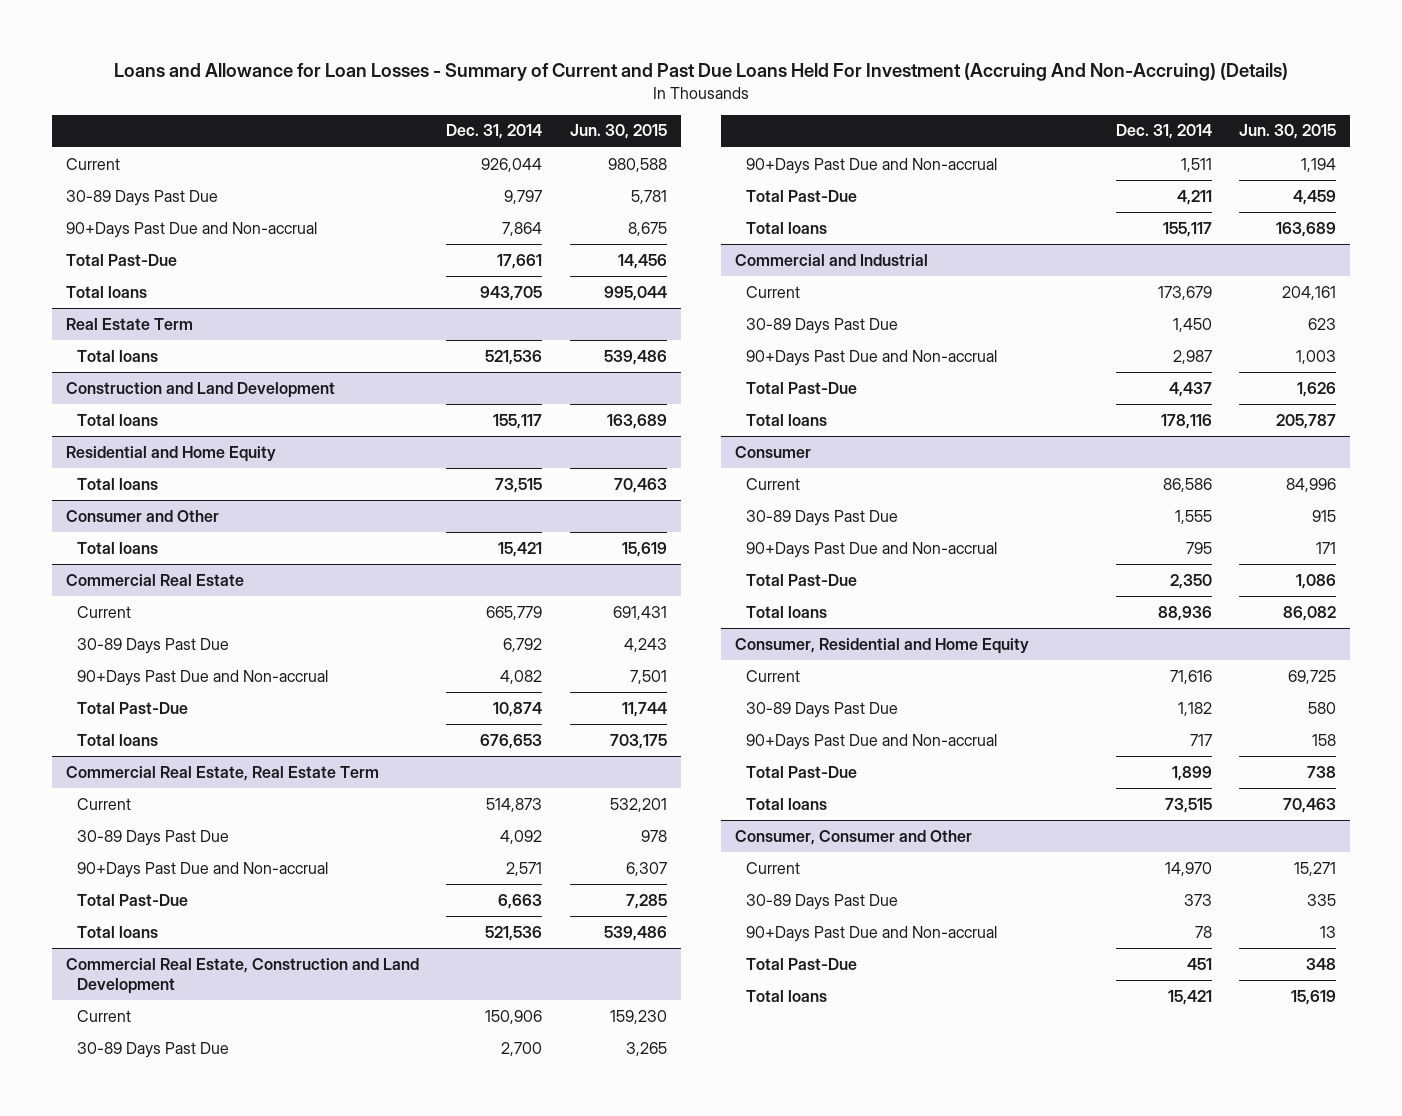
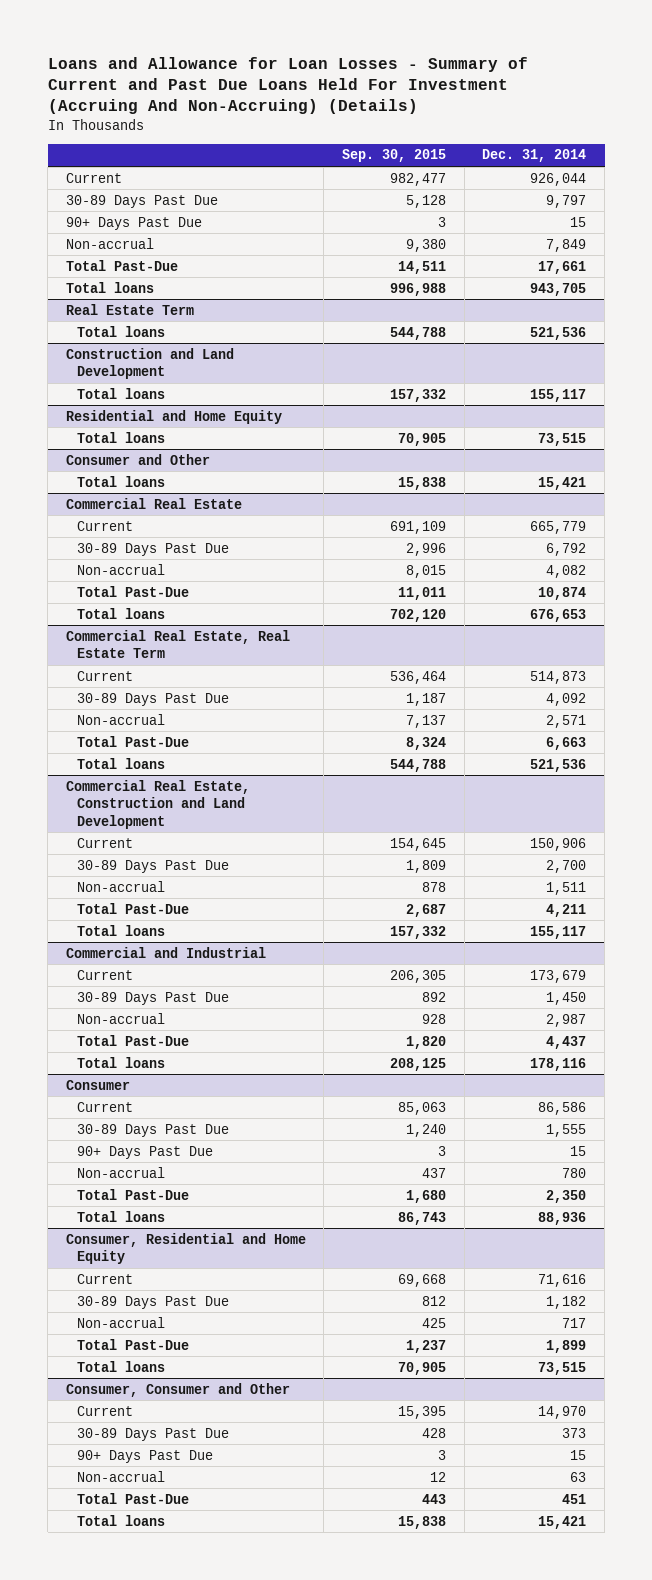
- | Dec. 31, 2014 | Jun. 30, 2015
+ | Sep. 30, 2015 | Dec. 31, 2014
- 90+Days Past Due and Non-accrual | 7,864 | 8,675
+ 90+ Days Past Due | 3 | 15
+ Non-accrual | 9,380 | 7,849
@ Commercial Real Estate
- 90+Days Past Due and Non-accrual | 4,082 | 7,501
+ Non-accrual | 8,015 | 4,082
@ Commercial Real Estate, Real Estate Term
- 90+Days Past Due and Non-accrual | 2,571 | 6,307
+ Non-accrual | 7,137 | 2,571
@ Commercial Real Estate, Construction and Land Development
- 90+Days Past Due and Non-accrual | 1,511 | 1,194
+ Non-accrual | 878 | 1,511
@ Commercial and Industrial
- 90+Days Past Due and Non-accrual | 2,987 | 1,003
+ Non-accrual | 928 | 2,987
@ Consumer
- 90+Days Past Due and Non-accrual | 795 | 171
+ 90+ Days Past Due | 3 | 15
+ Non-accrual | 437 | 780
@ Consumer, Residential and Home Equity
- 90+Days Past Due and Non-accrual | 717 | 158
+ Non-accrual | 425 | 717
@ Consumer, Consumer and Other
- 90+Days Past Due and Non-accrual | 78 | 13
+ 90+ Days Past Due | 3 | 15
+ Non-accrual | 12 | 63

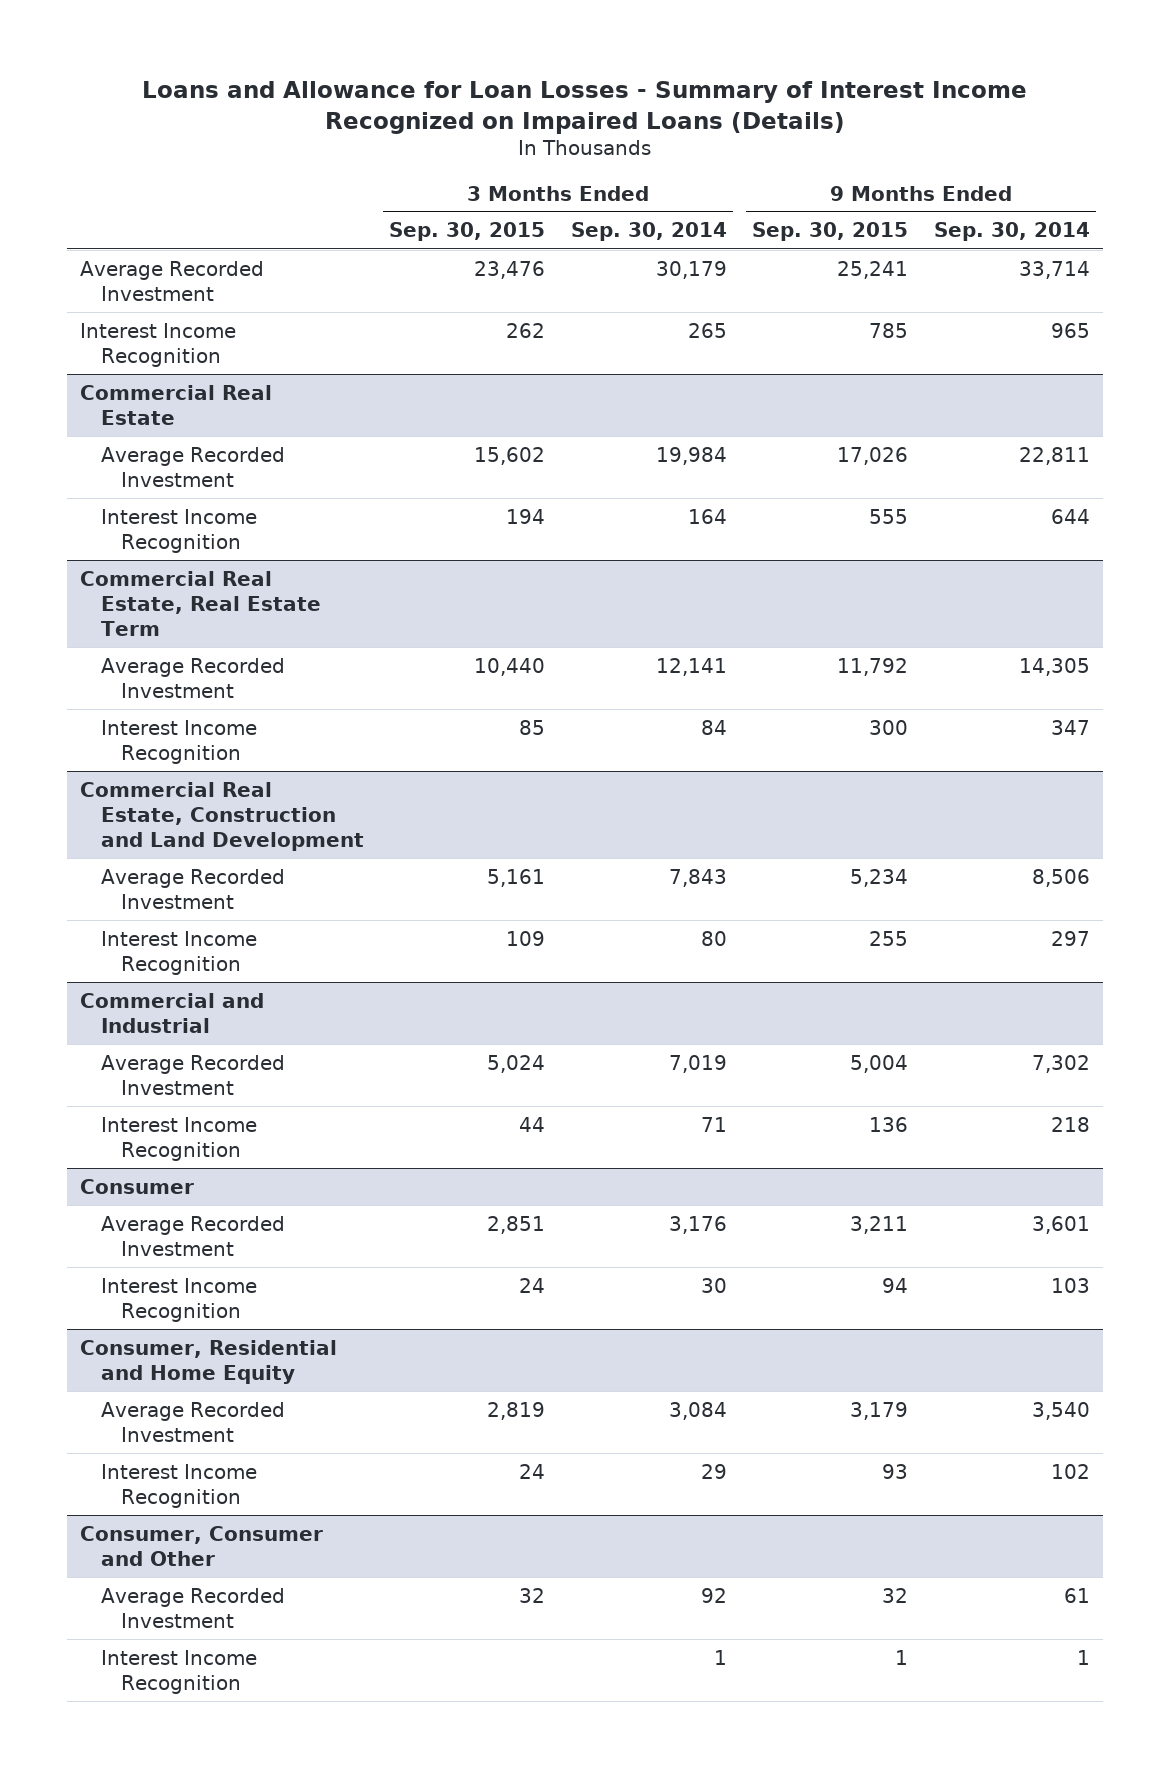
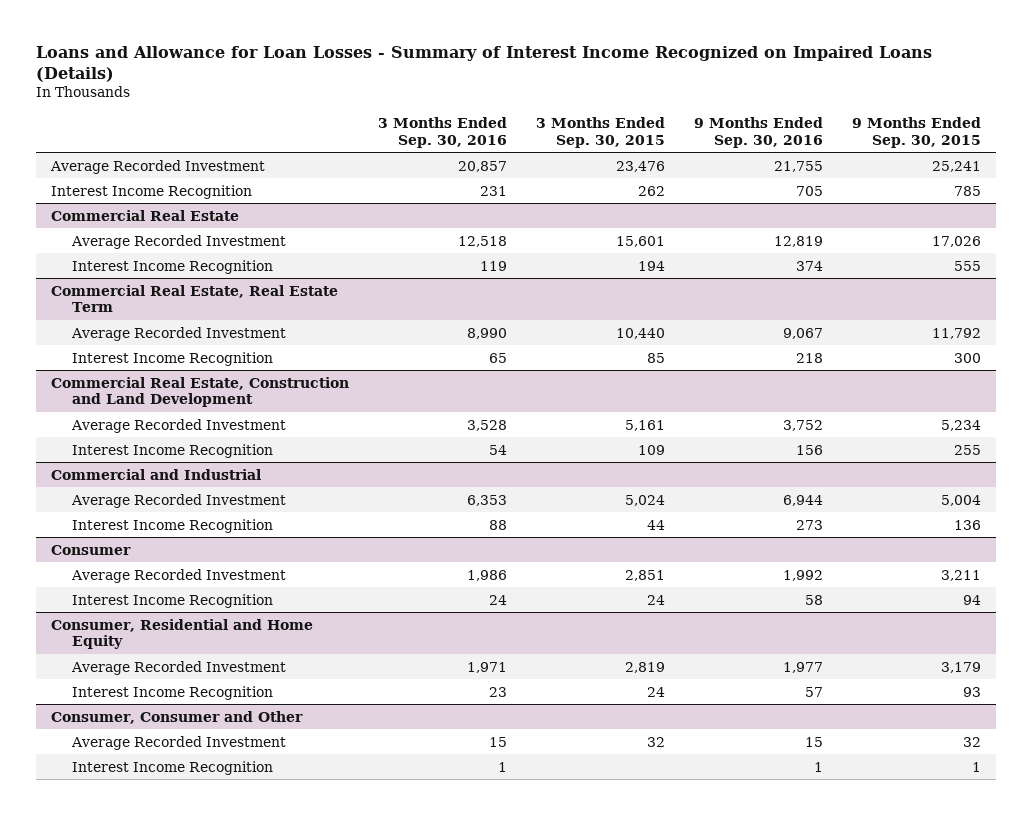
- | 3 Months Ended Sep. 30, 2015 | 3 Months Ended Sep. 30, 2014 | 9 Months Ended Sep. 30, 2015 | 9 Months Ended Sep. 30, 2014
+ | 3 Months Ended Sep. 30, 2016 | 3 Months Ended Sep. 30, 2015 | 9 Months Ended Sep. 30, 2016 | 9 Months Ended Sep. 30, 2015
@ Commercial Real Estate
- Average Recorded Investment | 15,602 | 19,984 | 17,026 | 22,811
+ Average Recorded Investment | 12,518 | 15,601 | 12,819 | 17,026

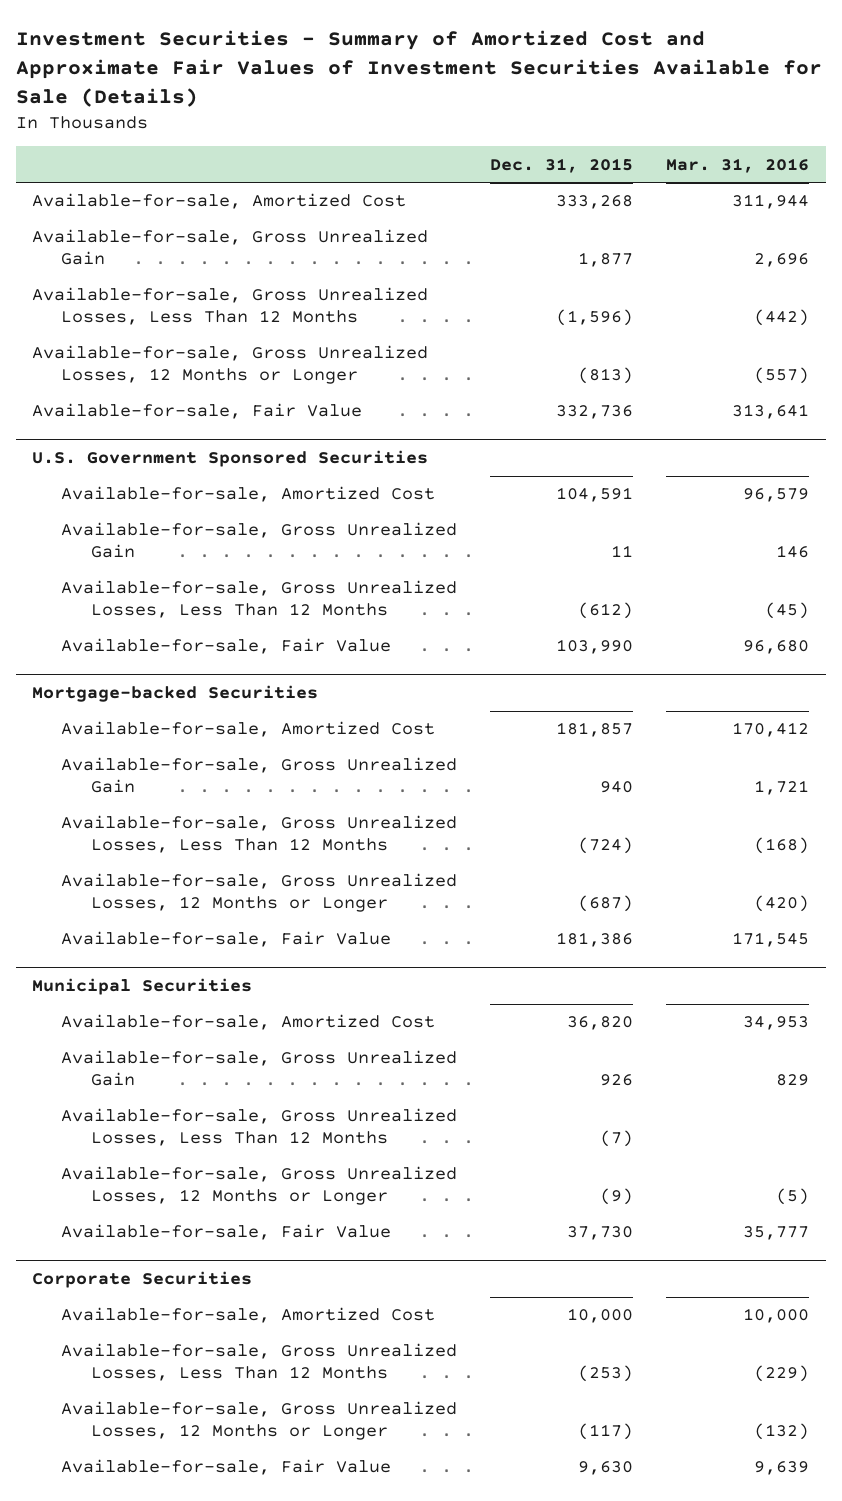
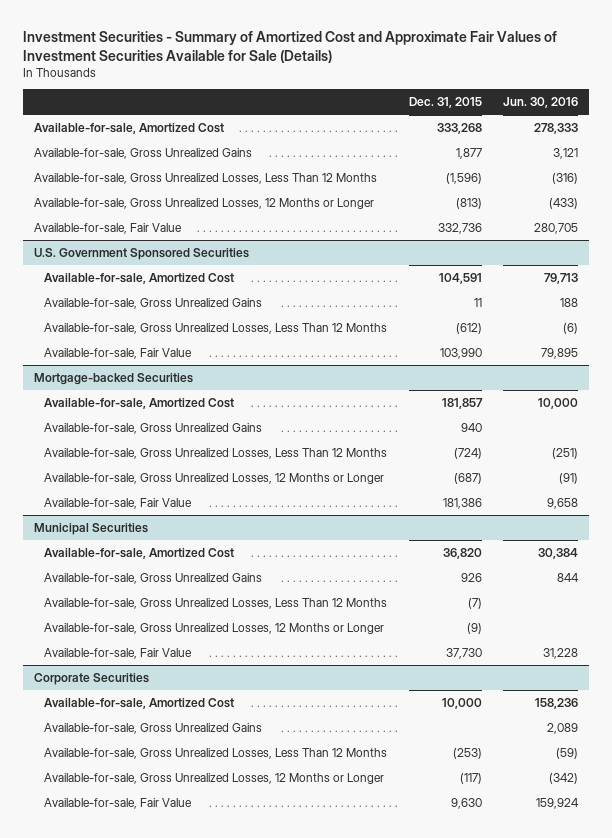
- | Dec. 31, 2015 | Mar. 31, 2016
+ | Dec. 31, 2015 | Jun. 30, 2016
- Available-for-sale, Gross Unrealized Gain | 1,877 | 2,696
+ Available-for-sale, Gross Unrealized Gains | 1,877 | 3,121
@ U.S. Government Sponsored Securities
- Available-for-sale, Gross Unrealized Gain | 11 | 146
+ Available-for-sale, Gross Unrealized Gains | 11 | 188
@ Mortgage-backed Securities
- Available-for-sale, Gross Unrealized Gain | 940 | 1,721
+ Available-for-sale, Gross Unrealized Gains | 940 |
@ Municipal Securities
- Available-for-sale, Gross Unrealized Gain | 926 | 829
+ Available-for-sale, Gross Unrealized Gains | 926 | 844
@ Corporate Securities
+ Available-for-sale, Gross Unrealized Gains | | 2,089

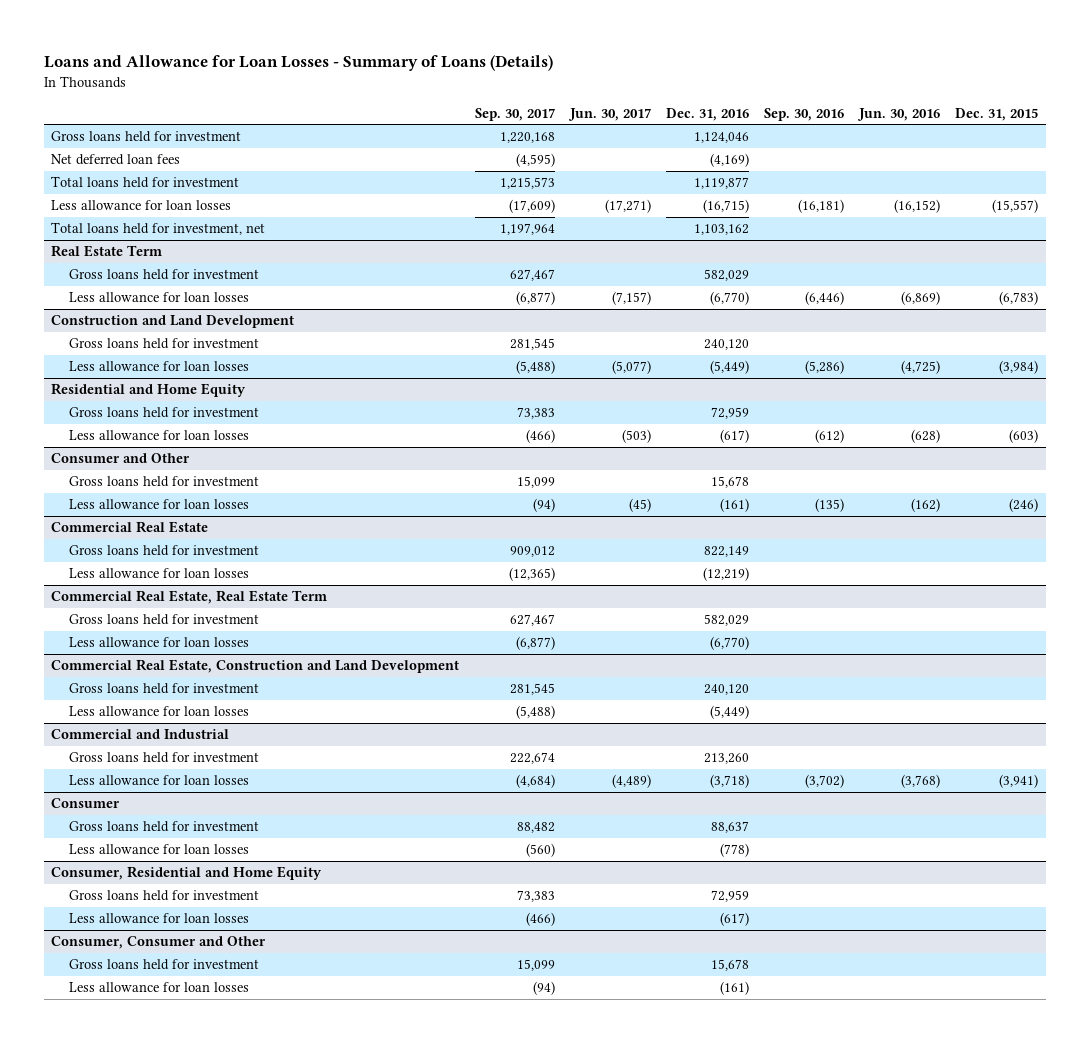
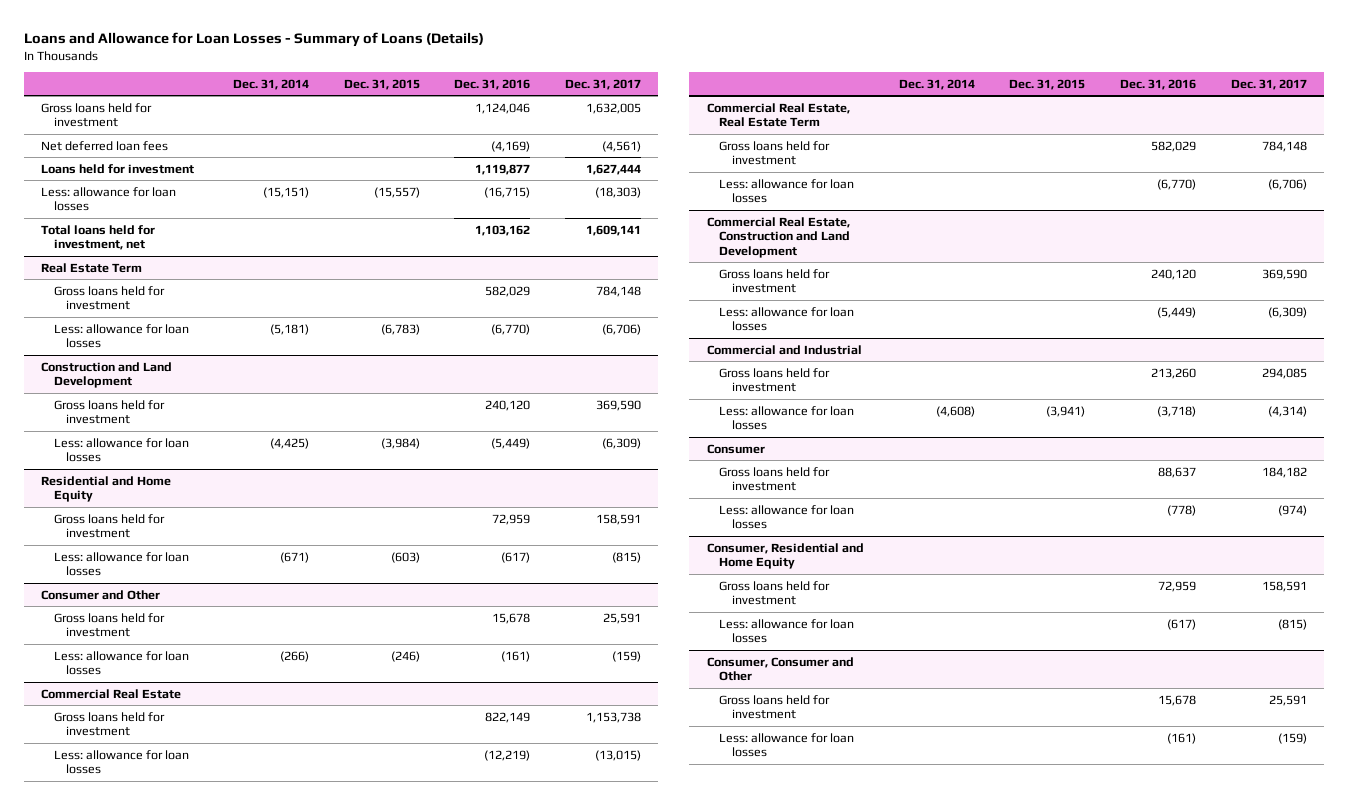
- | Sep. 30, 2017 | Jun. 30, 2017 | Dec. 31, 2016 | Sep. 30, 2016 | Jun. 30, 2016 | Dec. 31, 2015
+ | Dec. 31, 2014 | Dec. 31, 2015 | Dec. 31, 2016 | Dec. 31, 2017
- Total loans held for investment | 1,215,573 | | 1,119,877 | | |
- Less allowance for loan losses | (17,609) | (17,271) | (16,715) | (16,181) | (16,152) | (15,557)
+ Loans held for investment | | | 1,119,877 | 1,627,444
+ Less: allowance for loan losses | (15,151) | (15,557) | (16,715) | (18,303)
@ Real Estate Term
- Less allowance for loan losses | (6,877) | (7,157) | (6,770) | (6,446) | (6,869) | (6,783)
+ Less: allowance for loan losses | (5,181) | (6,783) | (6,770) | (6,706)
@ Construction and Land Development
- Less allowance for loan losses | (5,488) | (5,077) | (5,449) | (5,286) | (4,725) | (3,984)
+ Less: allowance for loan losses | (4,425) | (3,984) | (5,449) | (6,309)
@ Residential and Home Equity
- Less allowance for loan losses | (466) | (503) | (617) | (612) | (628) | (603)
+ Less: allowance for loan losses | (671) | (603) | (617) | (815)
@ Consumer and Other
- Less allowance for loan losses | (94) | (45) | (161) | (135) | (162) | (246)
+ Less: allowance for loan losses | (266) | (246) | (161) | (159)
@ Commercial Real Estate
- Less allowance for loan losses | (12,365) | | (12,219) | | |
+ Less: allowance for loan losses | | | (12,219) | (13,015)
@ Commercial Real Estate, Real Estate Term
- Less allowance for loan losses | (6,877) | | (6,770) | | |
+ Less: allowance for loan losses | | | (6,770) | (6,706)
@ Commercial Real Estate, Construction and Land Development
- Less allowance for loan losses | (5,488) | | (5,449) | | |
+ Less: allowance for loan losses | | | (5,449) | (6,309)
@ Commercial and Industrial
- Less allowance for loan losses | (4,684) | (4,489) | (3,718) | (3,702) | (3,768) | (3,941)
+ Less: allowance for loan losses | (4,608) | (3,941) | (3,718) | (4,314)
@ Consumer
- Less allowance for loan losses | (560) | | (778) | | |
+ Less: allowance for loan losses | | | (778) | (974)
@ Consumer, Residential and Home Equity
- Less allowance for loan losses | (466) | | (617) | | |
+ Less: allowance for loan losses | | | (617) | (815)
@ Consumer, Consumer and Other
- Less allowance for loan losses | (94) | | (161) | | |
+ Less: allowance for loan losses | | | (161) | (159)

